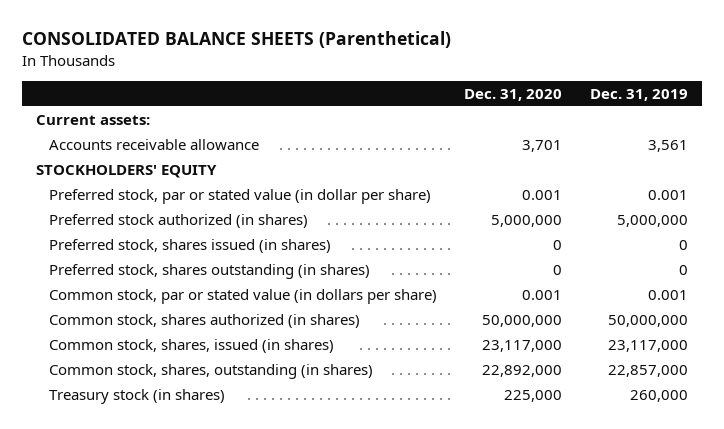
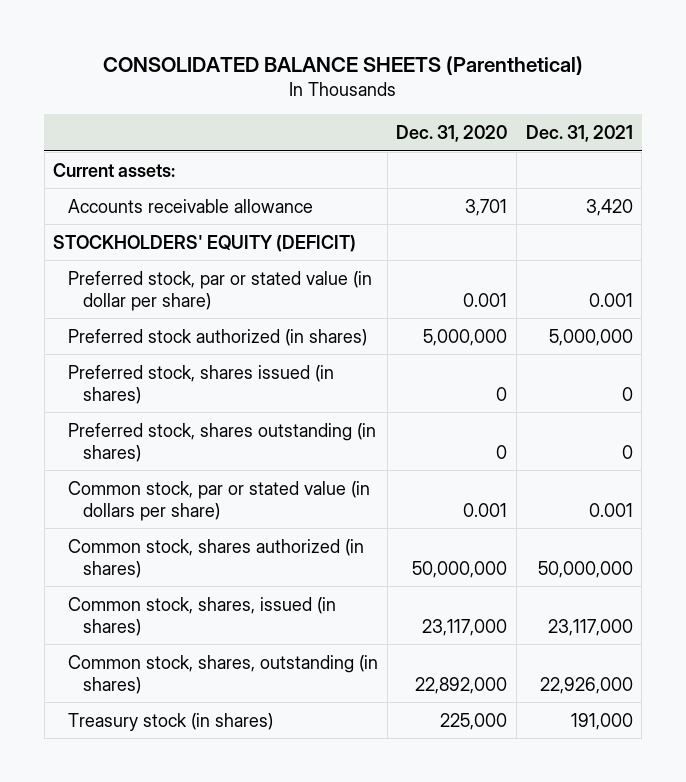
- | Dec. 31, 2020 | Dec. 31, 2019
+ | Dec. 31, 2020 | Dec. 31, 2021
- STOCKHOLDERS' EQUITY
+ STOCKHOLDERS' EQUITY (DEFICIT)

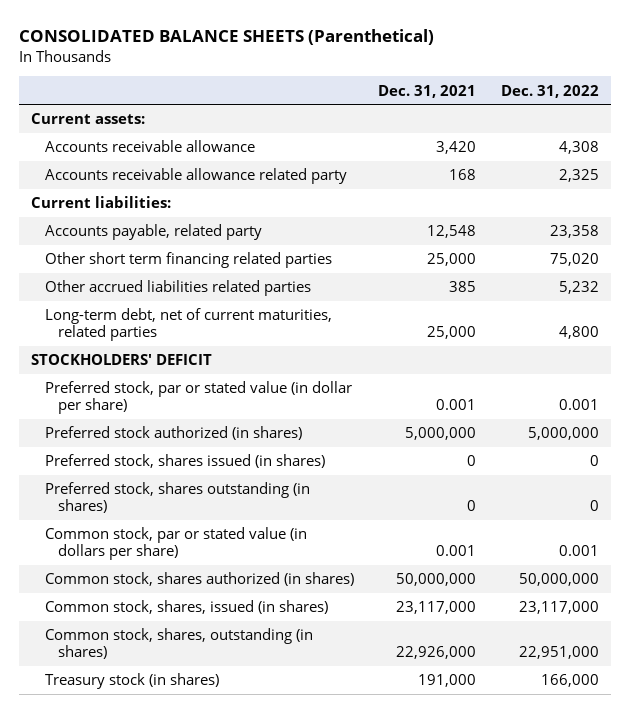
- | Dec. 31, 2020 | Dec. 31, 2021
+ | Dec. 31, 2021 | Dec. 31, 2022
- STOCKHOLDERS' EQUITY (DEFICIT)
+ Accounts receivable allowance related party | 168 | 2,325
+ Current liabilities:
+ Accounts payable, related party | 12,548 | 23,358
+ Other short term financing related parties | 25,000 | 75,020
+ Other accrued liabilities related parties | 385 | 5,232
+ Long-term debt, net of current maturities, related parties | 25,000 | 4,800
+ STOCKHOLDERS' DEFICIT

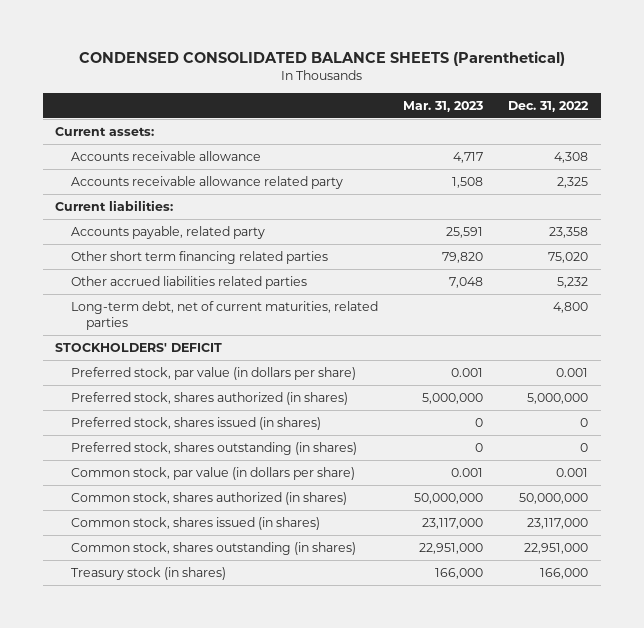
- CONSOLIDATED BALANCE SHEETS (Parenthetical)
+ CONDENSED CONSOLIDATED BALANCE SHEETS (Parenthetical)
- | Dec. 31, 2021 | Dec. 31, 2022
+ | Mar. 31, 2023 | Dec. 31, 2022
- Preferred stock, par or stated value (in dollar per share) | 0.001 | 0.001
- Preferred stock authorized (in shares) | 5,000,000 | 5,000,000
+ Preferred stock, par value (in dollars per share) | 0.001 | 0.001
+ Preferred stock, shares authorized (in shares) | 5,000,000 | 5,000,000
- Common stock, par or stated value (in dollars per share) | 0.001 | 0.001
+ Common stock, par value (in dollars per share) | 0.001 | 0.001
- Common stock, shares, issued (in shares) | 23,117,000 | 23,117,000
- Common stock, shares, outstanding (in shares) | 22,926,000 | 22,951,000
+ Common stock, shares issued (in shares) | 23,117,000 | 23,117,000
+ Common stock, shares outstanding (in shares) | 22,951,000 | 22,951,000

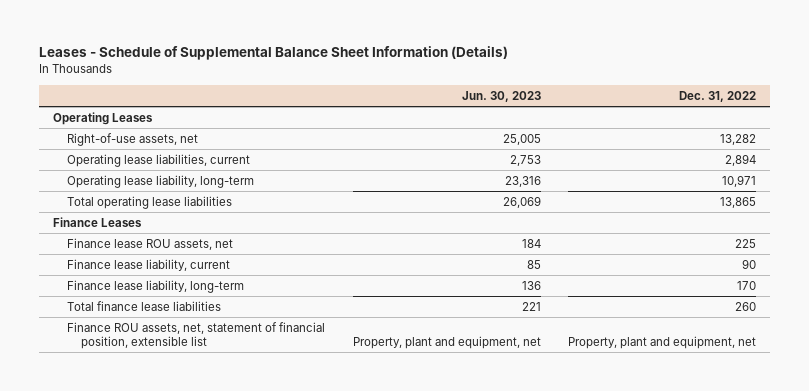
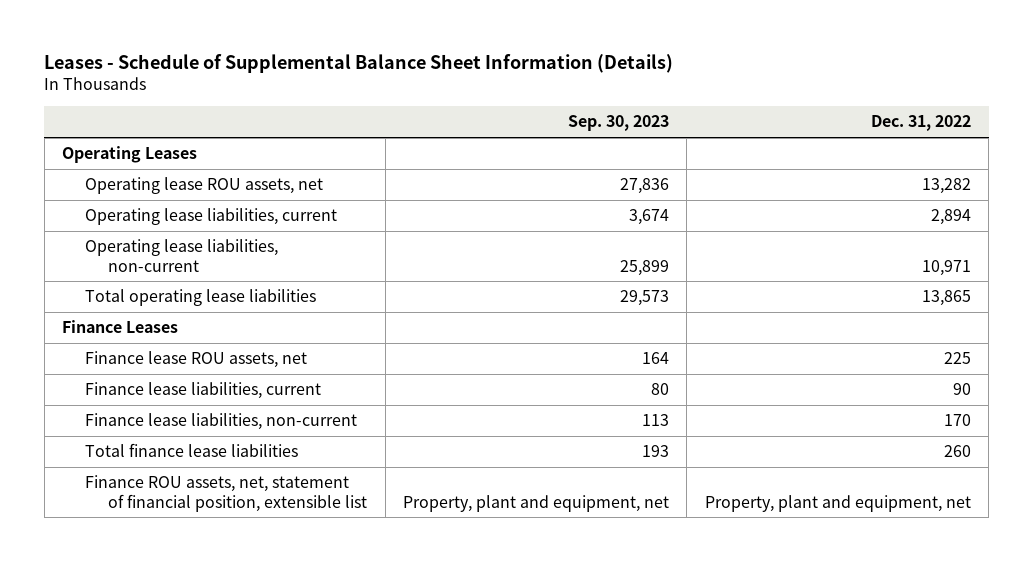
- | Jun. 30, 2023 | Dec. 31, 2022
+ | Sep. 30, 2023 | Dec. 31, 2022
- Right-of-use assets, net | 25,005 | 13,282
+ Operating lease ROU assets, net | 27,836 | 13,282
- Operating lease liability, long-term | 23,316 | 10,971
+ Operating lease liabilities, non-current | 25,899 | 10,971
- Finance lease liability, current | 85 | 90
- Finance lease liability, long-term | 136 | 170
+ Finance lease liabilities, current | 80 | 90
+ Finance lease liabilities, non-current | 113 | 170

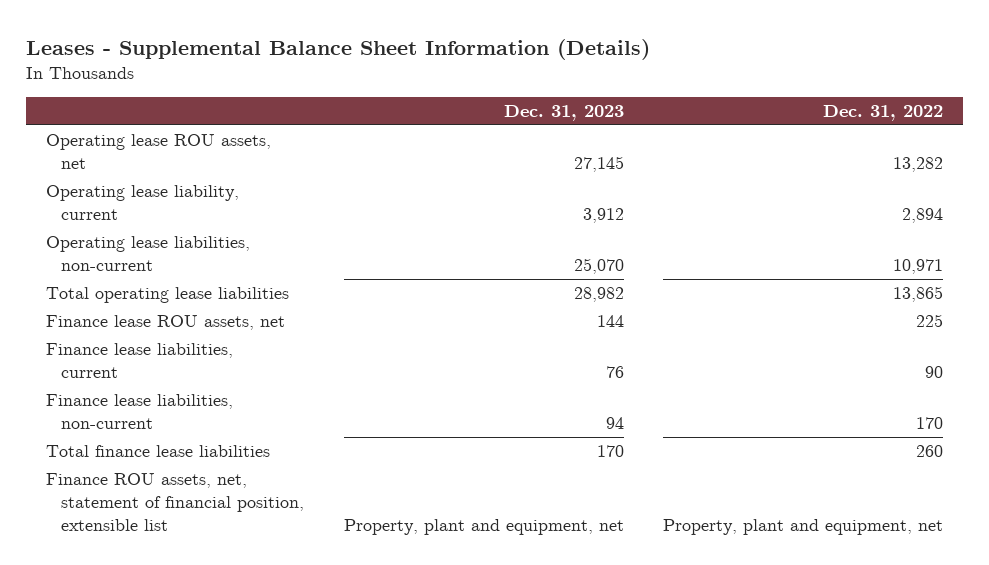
- Leases - Schedule of Supplemental Balance Sheet Information (Details)
+ Leases - Supplemental Balance Sheet Information (Details)
- | Sep. 30, 2023 | Dec. 31, 2022
+ | Dec. 31, 2023 | Dec. 31, 2022
- Operating Leases
- Operating lease liabilities, current | 3,674 | 2,894
+ Operating lease liability, current | 3,912 | 2,894
- Finance Leases

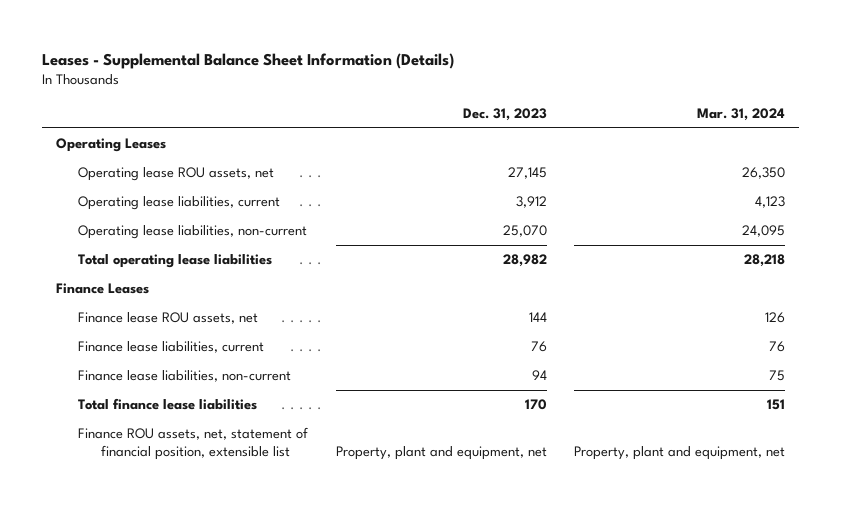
- | Dec. 31, 2023 | Dec. 31, 2022
+ | Dec. 31, 2023 | Mar. 31, 2024
+ Operating Leases
- Operating lease liability, current | 3,912 | 2,894
+ Operating lease liabilities, current | 3,912 | 4,123
+ Finance Leases

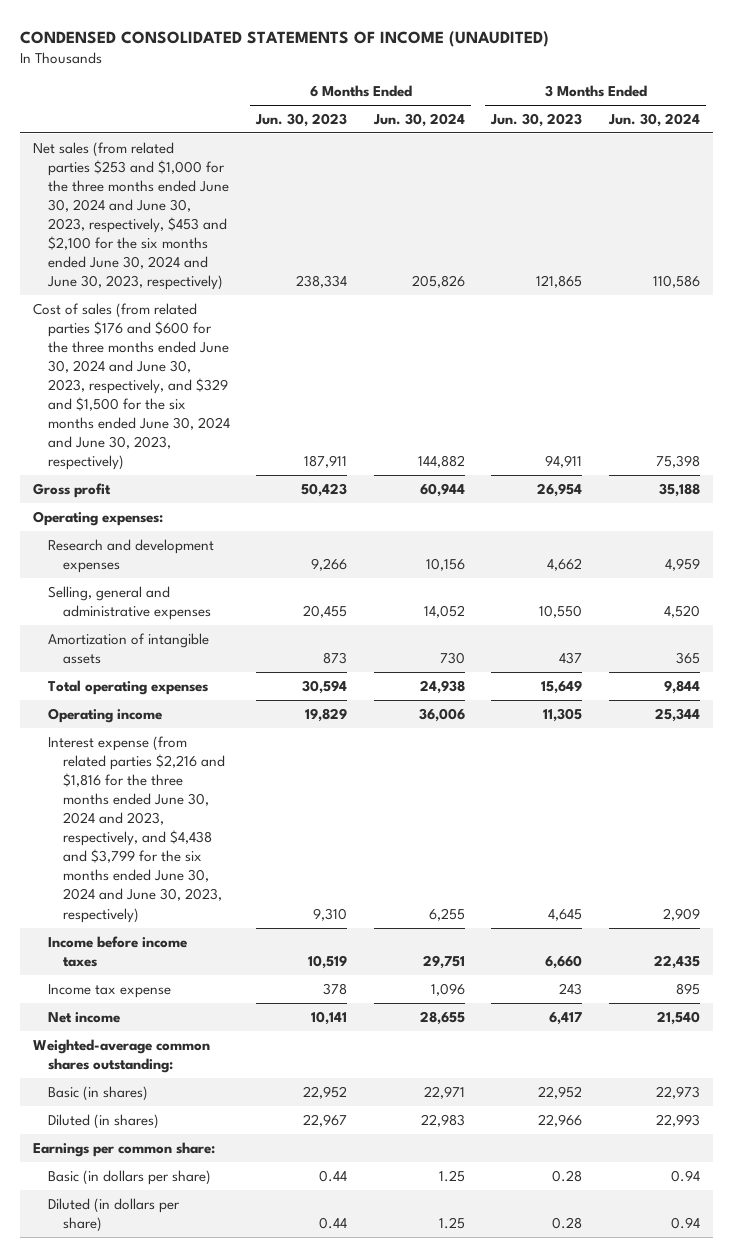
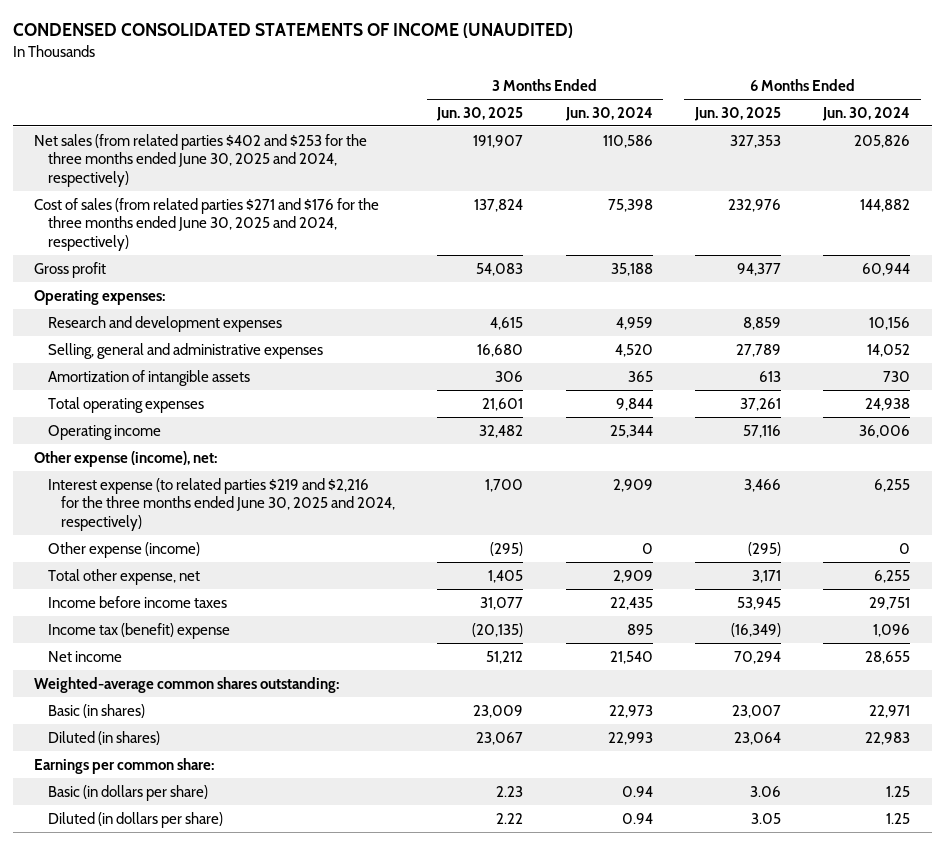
- | 6 Months Ended Jun. 30, 2023 | 6 Months Ended Jun. 30, 2024 | 3 Months Ended Jun. 30, 2023 | 3 Months Ended Jun. 30, 2024
+ | 3 Months Ended Jun. 30, 2025 | 3 Months Ended Jun. 30, 2024 | 6 Months Ended Jun. 30, 2025 | 6 Months Ended Jun. 30, 2024
- Net sales (from related parties $253 and $1,000 for the three months ended June 30, 2024 and June 30, 2023, respectively, $453 and $2,100 for the six months ended June 30, 2024 and June 30, 2023, respectively) | 238,334 | 205,826 | 121,865 | 110,586
- Cost of sales (from related parties $176 and $600 for the three months ended June 30, 2024 and June 30, 2023, respectively, and $329 and $1,500 for the six months ended June 30, 2024 and June 30, 2023, respectively) | 187,911 | 144,882 | 94,911 | 75,398
+ Net sales (from related parties $402 and $253 for the three months ended June 30, 2025 and 2024, respectively) | 191,907 | 110,586 | 327,353 | 205,826
+ Cost of sales (from related parties $271 and $176 for the three months ended June 30, 2025 and 2024, respectively) | 137,824 | 75,398 | 232,976 | 144,882
- Interest expense (from related parties $2,216 and $1,816 for the three months ended June 30, 2024 and 2023, respectively, and $4,438 and $3,799 for the six months ended June 30, 2024 and June 30, 2023, respectively) | 9,310 | 6,255 | 4,645 | 2,909
+ Other expense (income), net:
+ Interest expense (to related parties $219 and $2,216 for the three months ended June 30, 2025 and 2024, respectively) | 1,700 | 2,909 | 3,466 | 6,255
+ Other expense (income) | (295) | 0 | (295) | 0
+ Total other expense, net | 1,405 | 2,909 | 3,171 | 6,255
- Income tax expense | 378 | 1,096 | 243 | 895
+ Income tax (benefit) expense | (20,135) | 895 | (16,349) | 1,096

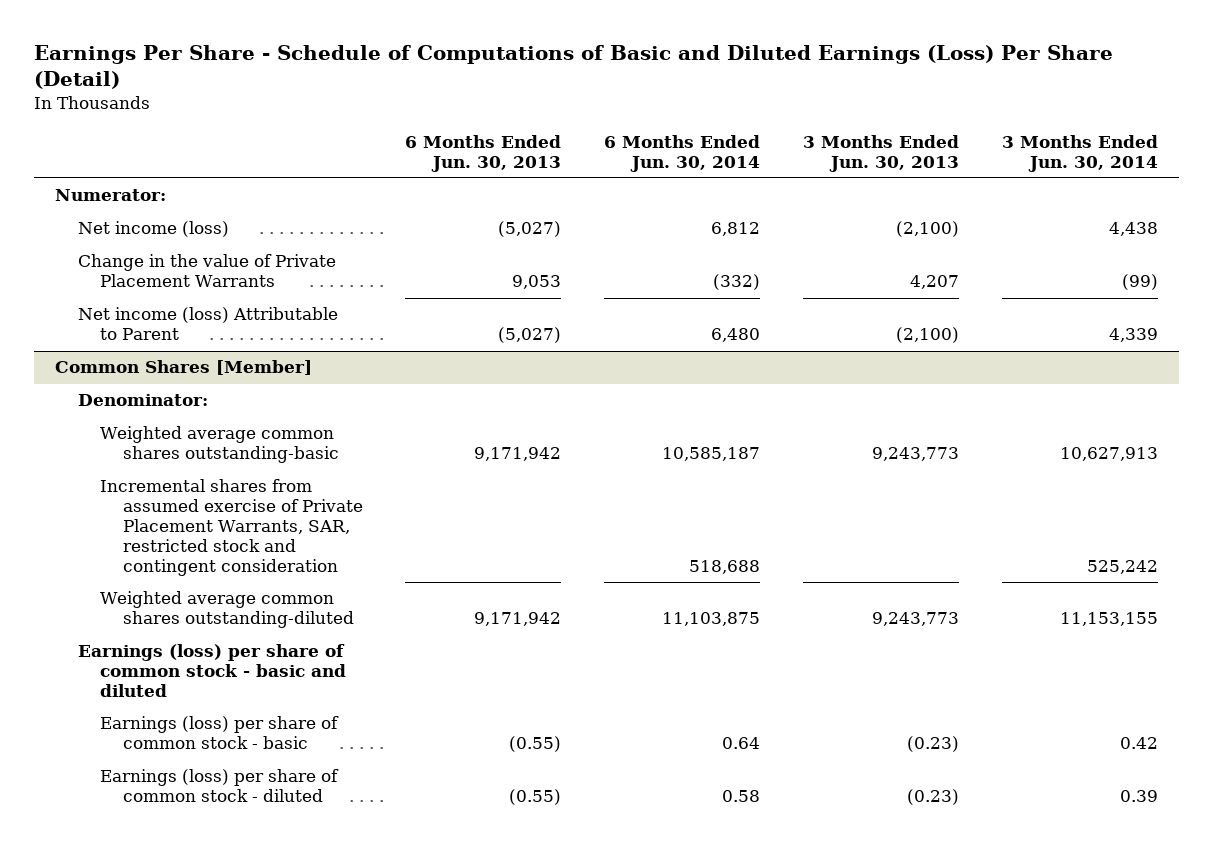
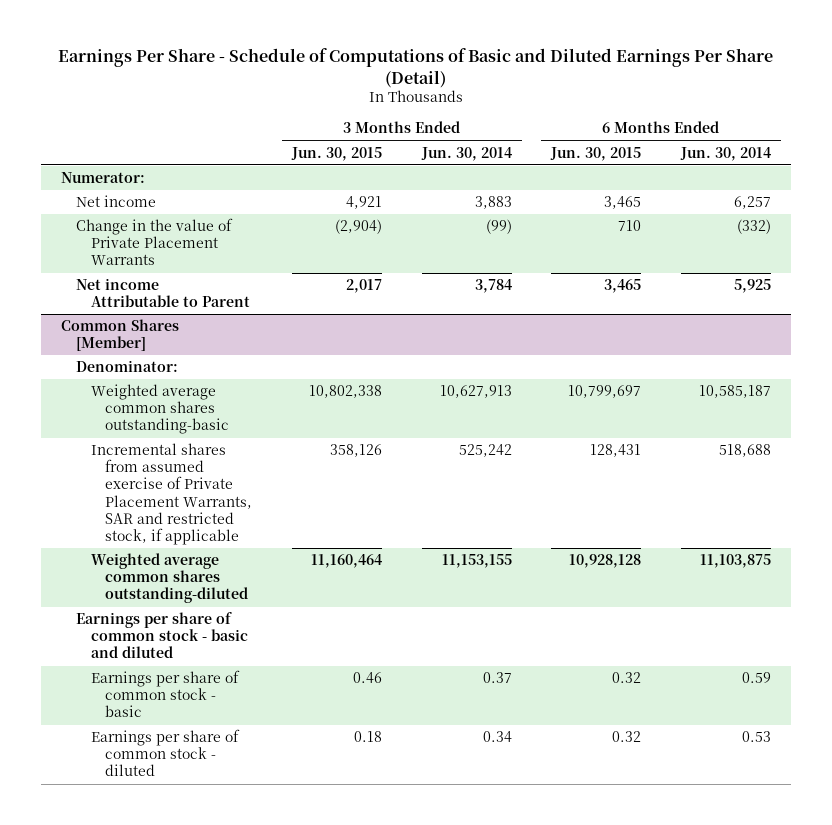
- Earnings Per Share - Schedule of Computations of Basic and Diluted Earnings (Loss) Per Share (Detail)
+ Earnings Per Share - Schedule of Computations of Basic and Diluted Earnings Per Share (Detail)
- | 6 Months Ended Jun. 30, 2013 | 6 Months Ended Jun. 30, 2014 | 3 Months Ended Jun. 30, 2013 | 3 Months Ended Jun. 30, 2014
+ | 3 Months Ended Jun. 30, 2015 | 3 Months Ended Jun. 30, 2014 | 6 Months Ended Jun. 30, 2015 | 6 Months Ended Jun. 30, 2014
- Net income (loss) | (5,027) | 6,812 | (2,100) | 4,438
+ Net income | 4,921 | 3,883 | 3,465 | 6,257
- Net income (loss) Attributable to Parent | (5,027) | 6,480 | (2,100) | 4,339
+ Net income Attributable to Parent | 2,017 | 3,784 | 3,465 | 5,925
@ Common Shares [Member]
- Incremental shares from assumed exercise of Private Placement Warrants, SAR, restricted stock and contingent consideration | | 518,688 | | 525,242
+ Incremental shares from assumed exercise of Private Placement Warrants, SAR and restricted stock, if applicable | 358,126 | 525,242 | 128,431 | 518,688
- Earnings (loss) per share of common stock - basic and diluted
- Earnings (loss) per share of common stock - basic | (0.55) | 0.64 | (0.23) | 0.42
- Earnings (loss) per share of common stock - diluted | (0.55) | 0.58 | (0.23) | 0.39
+ Earnings per share of common stock - basic and diluted
+ Earnings per share of common stock - basic | 0.46 | 0.37 | 0.32 | 0.59
+ Earnings per share of common stock - diluted | 0.18 | 0.34 | 0.32 | 0.53

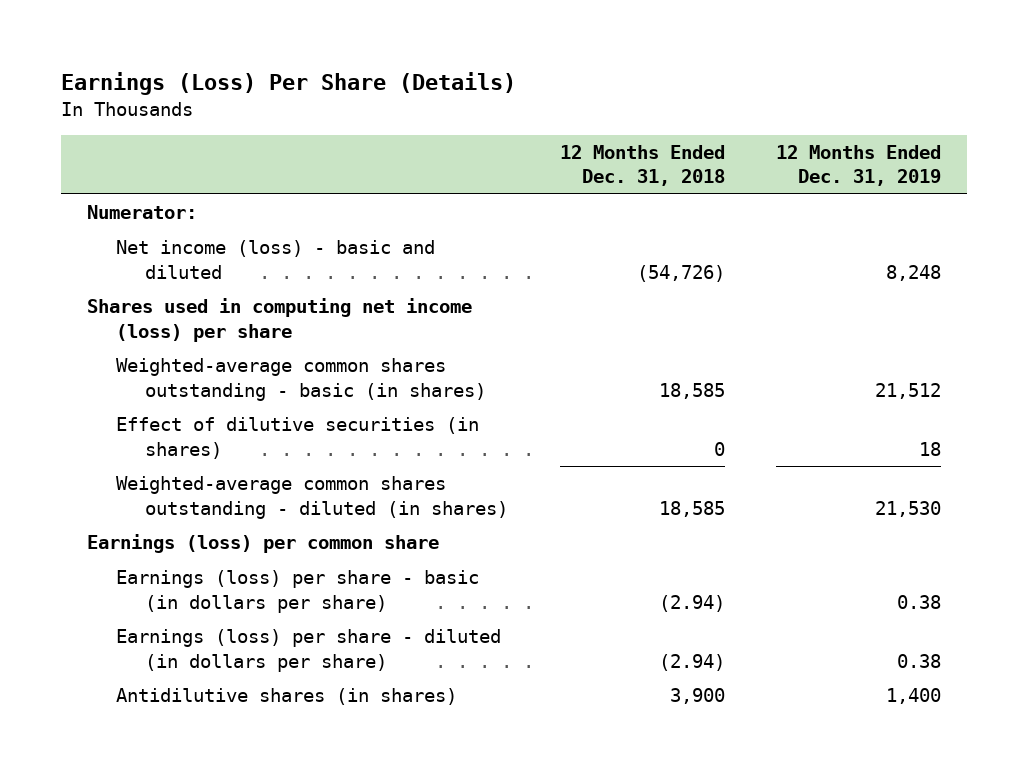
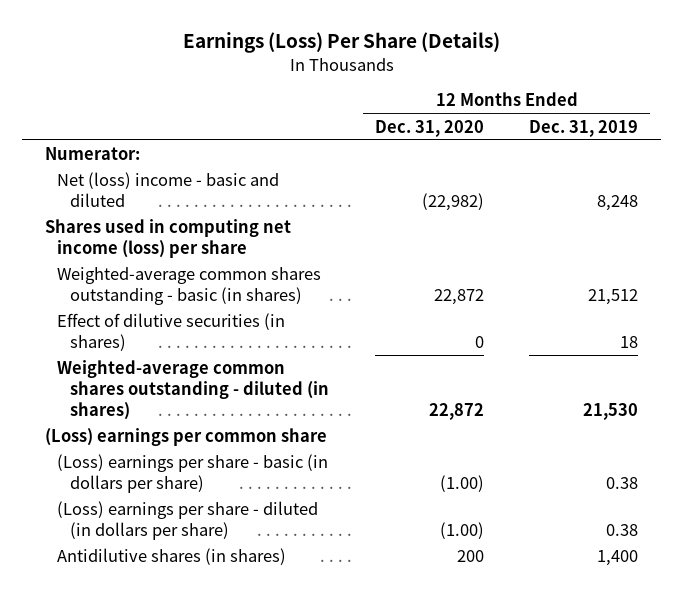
- | 12 Months Ended Dec. 31, 2018 | 12 Months Ended Dec. 31, 2019
+ | 12 Months Ended Dec. 31, 2020 | 12 Months Ended Dec. 31, 2019
- Net income (loss) - basic and diluted | (54,726) | 8,248
+ Net (loss) income - basic and diluted | (22,982) | 8,248
- Earnings (loss) per common share
- Earnings (loss) per share - basic (in dollars per share) | (2.94) | 0.38
- Earnings (loss) per share - diluted (in dollars per share) | (2.94) | 0.38
+ (Loss) earnings per common share
+ (Loss) earnings per share - basic (in dollars per share) | (1.00) | 0.38
+ (Loss) earnings per share - diluted (in dollars per share) | (1.00) | 0.38

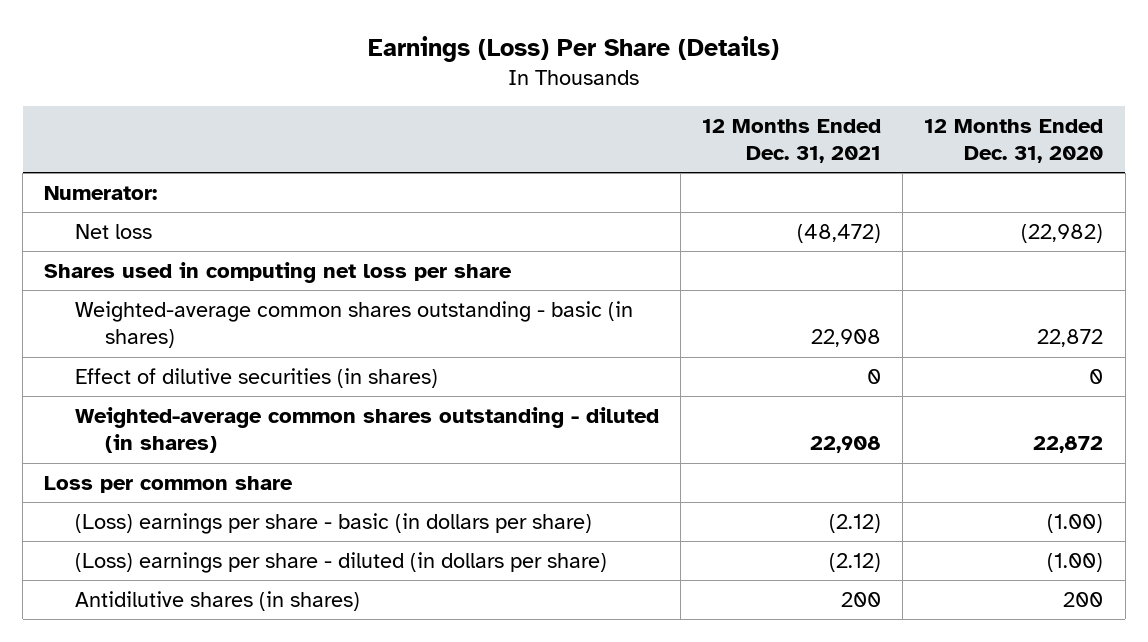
- | 12 Months Ended Dec. 31, 2020 | 12 Months Ended Dec. 31, 2019
+ | 12 Months Ended Dec. 31, 2021 | 12 Months Ended Dec. 31, 2020
- Net (loss) income - basic and diluted | (22,982) | 8,248
- Shares used in computing net income (loss) per share
+ Net loss | (48,472) | (22,982)
+ Shares used in computing net loss per share
- (Loss) earnings per common share
+ Loss per common share

